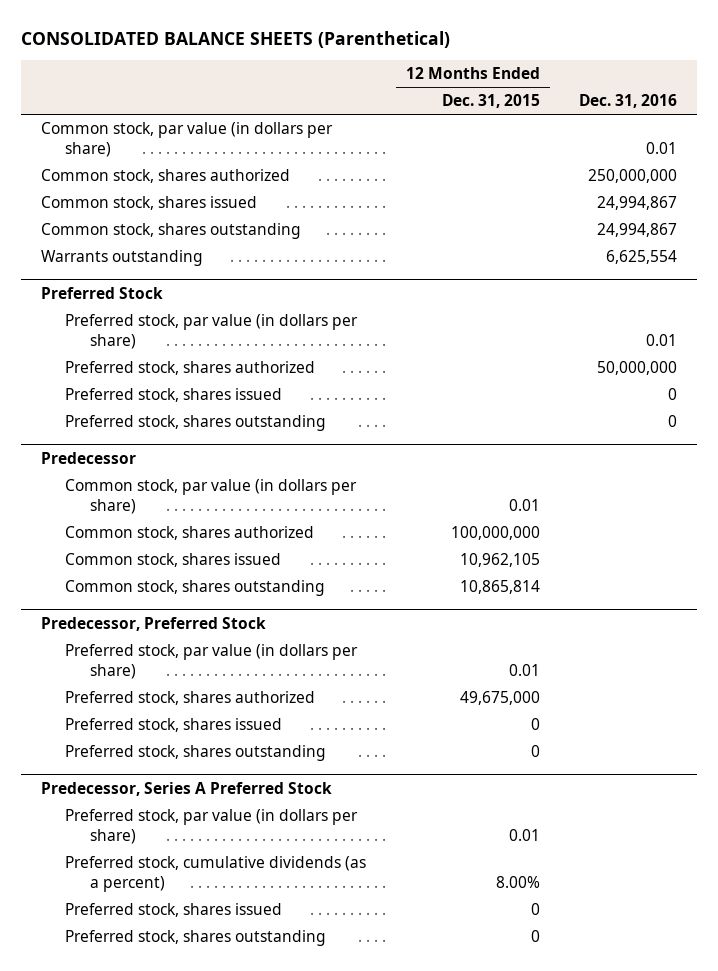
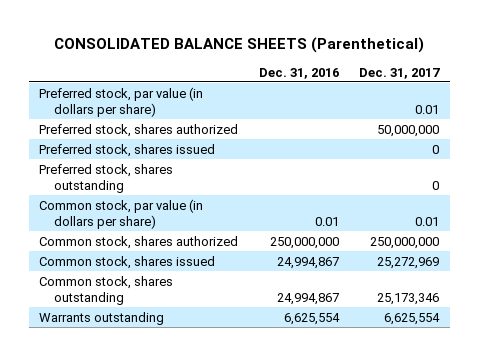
- | 12 Months Ended Dec. 31, 2015 | Dec. 31, 2016
+ | Dec. 31, 2016 | Dec. 31, 2017
+ Preferred stock, par value (in dollars per share) | | 0.01
+ Preferred stock, shares authorized | | 50,000,000
+ Preferred stock, shares issued | | 0
+ Preferred stock, shares outstanding | | 0
- Preferred Stock
- Preferred stock, par value (in dollars per share) | | 0.01
- Preferred stock, shares authorized | | 50,000,000
- Preferred stock, shares issued | | 0
- Preferred stock, shares outstanding | | 0
- Predecessor
- Common stock, par value (in dollars per share) | 0.01 |
- Common stock, shares authorized | 100,000,000 |
- Common stock, shares issued | 10,962,105 |
- Common stock, shares outstanding | 10,865,814 |
- Predecessor, Preferred Stock
- Preferred stock, par value (in dollars per share) | 0.01 |
- Preferred stock, shares authorized | 49,675,000 |
- Preferred stock, shares issued | 0 |
- Preferred stock, shares outstanding | 0 |
- Predecessor, Series A Preferred Stock
- Preferred stock, par value (in dollars per share) | 0.01 |
- Preferred stock, cumulative dividends (as a percent) | 8.00% |
- Preferred stock, shares issued | 0 |
- Preferred stock, shares outstanding | 0 |

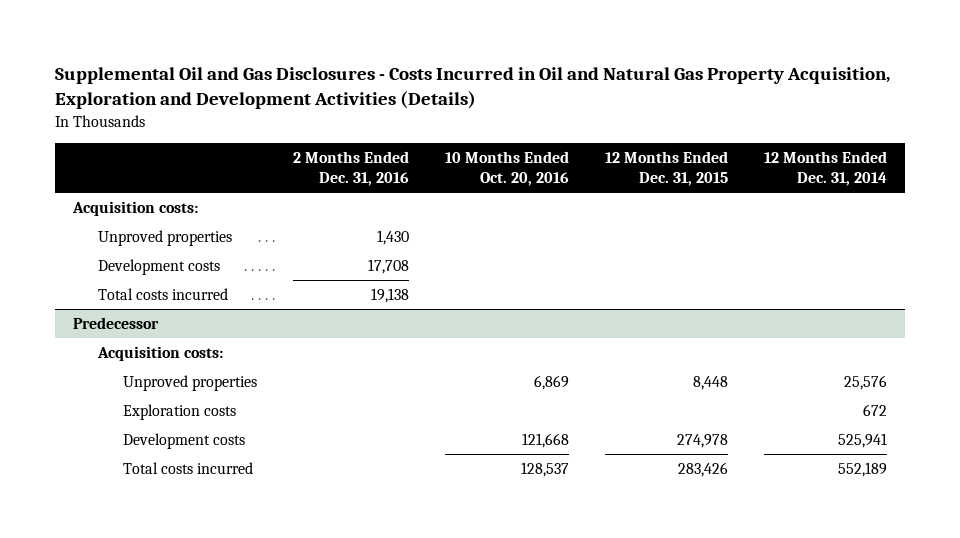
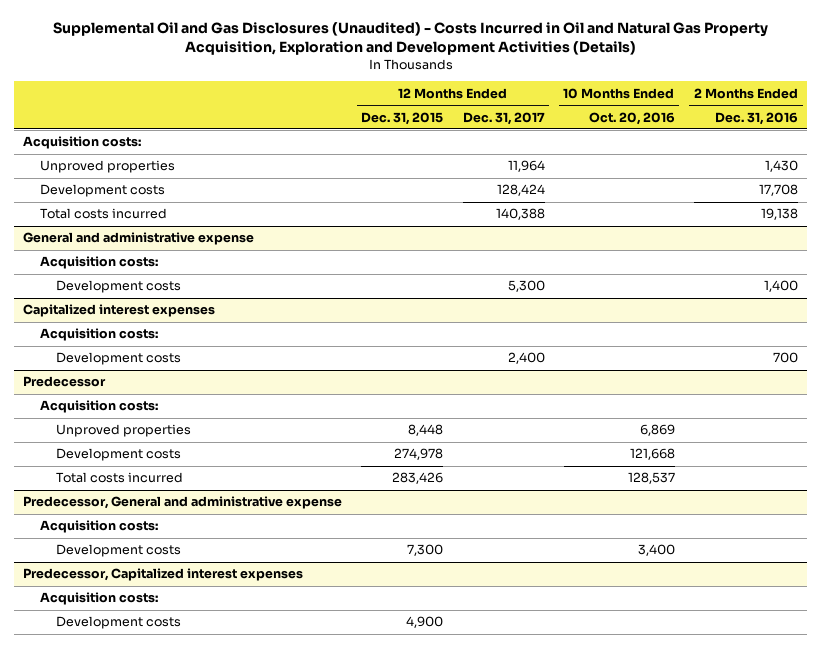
- Supplemental Oil and Gas Disclosures - Costs Incurred in Oil and Natural Gas Property Acquisition, Exploration and Development Activities (Details)
+ Supplemental Oil and Gas Disclosures (Unaudited) - Costs Incurred in Oil and Natural Gas Property Acquisition, Exploration and Development Activities (Details)
- | 2 Months Ended Dec. 31, 2016 | 10 Months Ended Oct. 20, 2016 | 12 Months Ended Dec. 31, 2015 | 12 Months Ended Dec. 31, 2014
+ | 12 Months Ended Dec. 31, 2015 | 12 Months Ended Dec. 31, 2017 | 10 Months Ended Oct. 20, 2016 | 2 Months Ended Dec. 31, 2016
+ General and administrative expense
+ Acquisition costs:
+ Development costs | | 5,300 | | 1,400
+ Capitalized interest expenses
+ Acquisition costs:
+ Development costs | | 2,400 | | 700
@ Predecessor
- Exploration costs | | | | 672
+ Predecessor, General and administrative expense
+ Acquisition costs:
+ Development costs | 7,300 | | 3,400 |
+ Predecessor, Capitalized interest expenses
+ Acquisition costs:
+ Development costs | 4,900 | | |

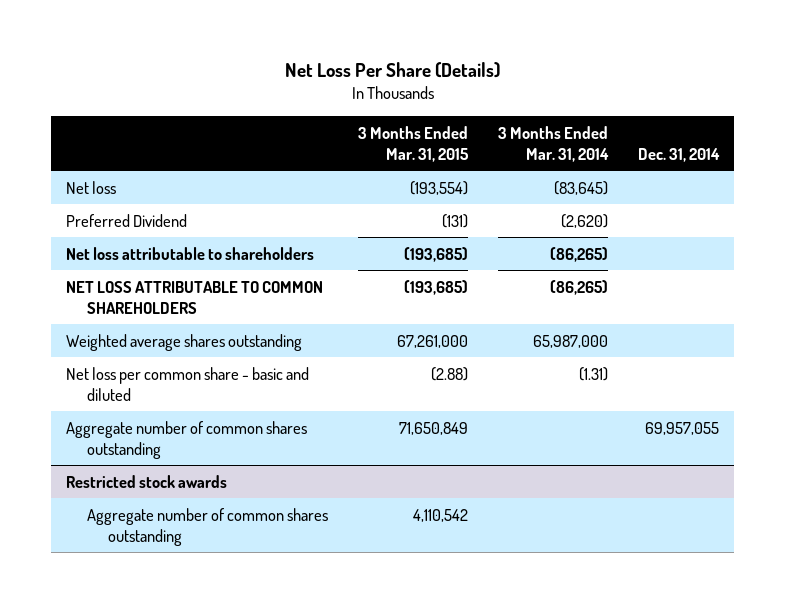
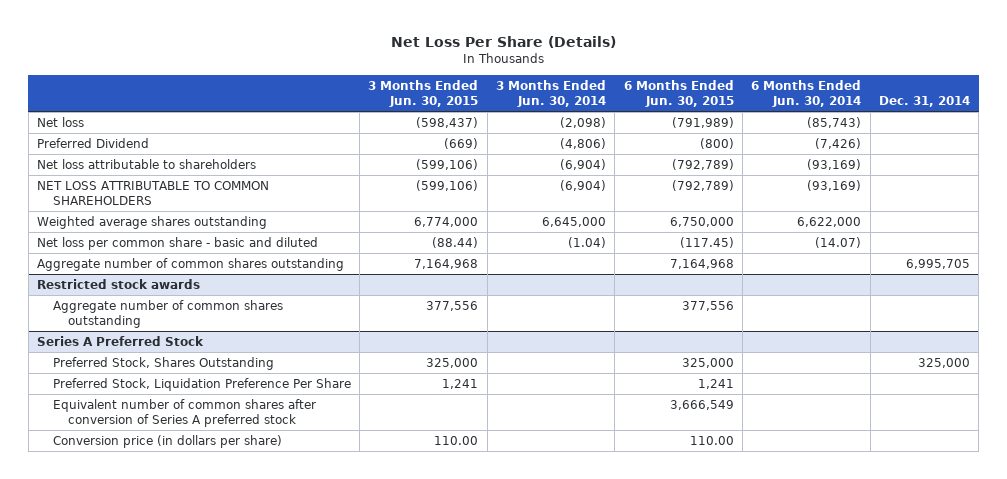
- | 3 Months Ended Mar. 31, 2015 | 3 Months Ended Mar. 31, 2014 | Dec. 31, 2014
+ | 3 Months Ended Jun. 30, 2015 | 3 Months Ended Jun. 30, 2014 | 6 Months Ended Jun. 30, 2015 | 6 Months Ended Jun. 30, 2014 | Dec. 31, 2014
- Aggregate number of common shares outstanding | 71,650,849 | | 69,957,055
+ Aggregate number of common shares outstanding | 7,164,968 | | 7,164,968 | | 6,995,705
+ Series A Preferred Stock
+ Preferred Stock, Shares Outstanding | 325,000 | | 325,000 | | 325,000
+ Preferred Stock, Liquidation Preference Per Share | 1,241 | | 1,241 | |
+ Equivalent number of common shares after conversion of Series A preferred stock | | | 3,666,549 | |
+ Conversion price (in dollars per share) | 110.00 | | 110.00 | |

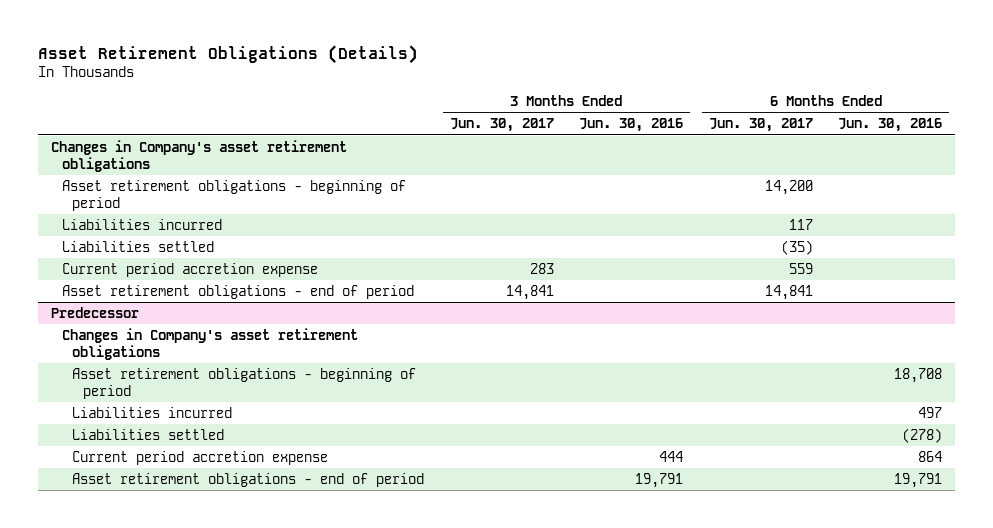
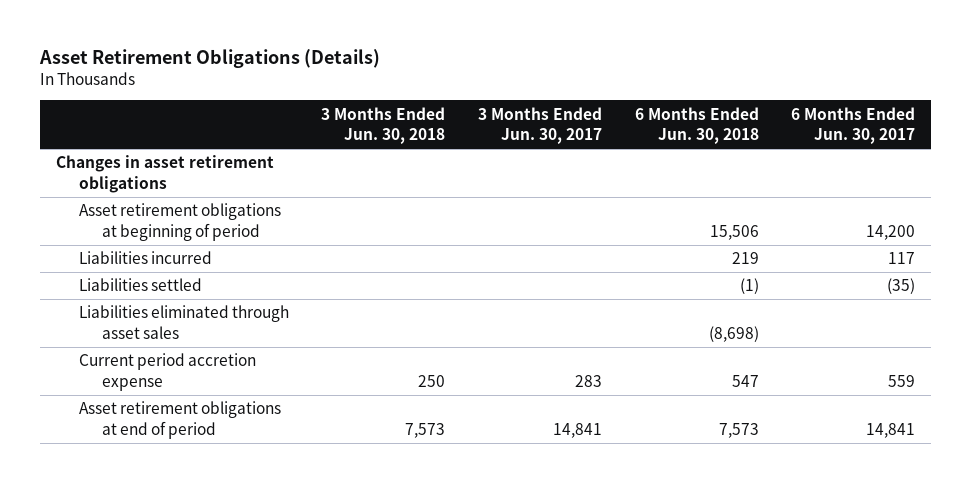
- | 3 Months Ended Jun. 30, 2017 | 3 Months Ended Jun. 30, 2016 | 6 Months Ended Jun. 30, 2017 | 6 Months Ended Jun. 30, 2016
+ | 3 Months Ended Jun. 30, 2018 | 3 Months Ended Jun. 30, 2017 | 6 Months Ended Jun. 30, 2018 | 6 Months Ended Jun. 30, 2017
- Changes in Company's asset retirement obligations
- Asset retirement obligations - beginning of period | | | 14,200 |
+ Changes in asset retirement obligations
+ Asset retirement obligations at beginning of period | | | 15,506 | 14,200
+ Liabilities eliminated through asset sales | | | (8,698) |
- Asset retirement obligations - end of period | 14,841 | | 14,841 |
- Predecessor
- Changes in Company's asset retirement obligations
- Asset retirement obligations - beginning of period | | | | 18,708
- Liabilities incurred | | | | 497
- Liabilities settled | | | | (278)
- Current period accretion expense | | 444 | | 864
- Asset retirement obligations - end of period | | 19,791 | | 19,791
+ Asset retirement obligations at end of period | 7,573 | 14,841 | 7,573 | 14,841

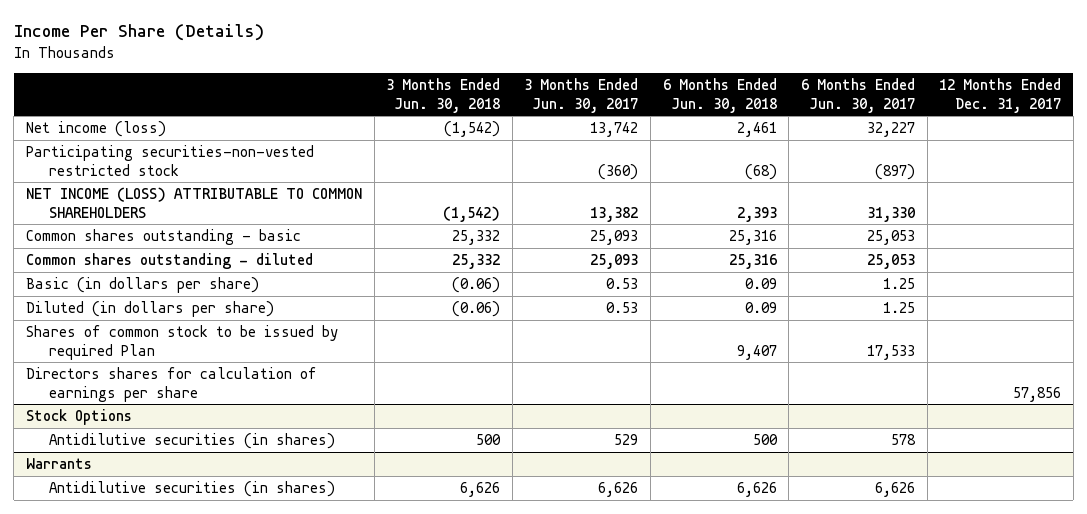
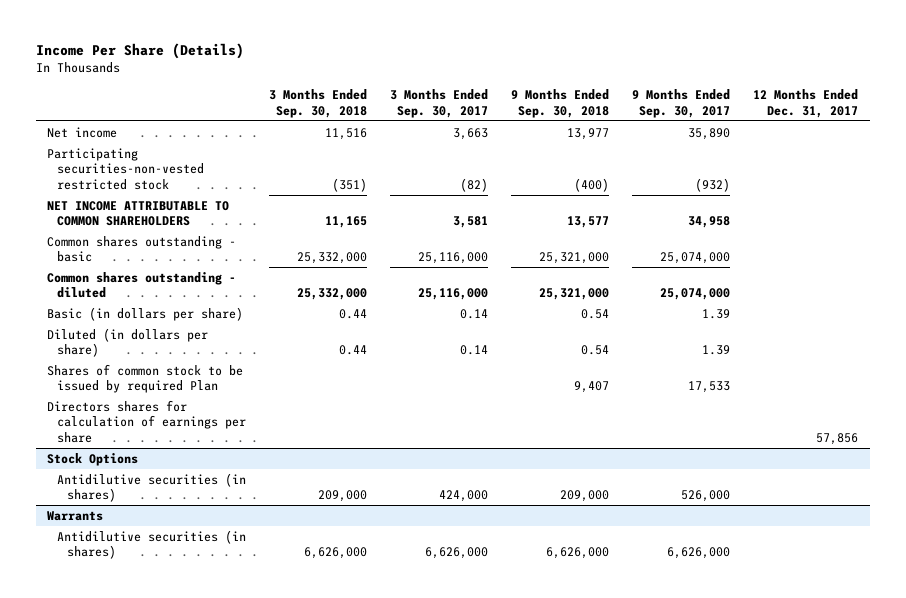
- | 3 Months Ended Jun. 30, 2018 | 3 Months Ended Jun. 30, 2017 | 6 Months Ended Jun. 30, 2018 | 6 Months Ended Jun. 30, 2017 | 12 Months Ended Dec. 31, 2017
+ | 3 Months Ended Sep. 30, 2018 | 3 Months Ended Sep. 30, 2017 | 9 Months Ended Sep. 30, 2018 | 9 Months Ended Sep. 30, 2017 | 12 Months Ended Dec. 31, 2017
- Net income (loss) | (1,542) | 13,742 | 2,461 | 32,227 |
+ Net income | 11,516 | 3,663 | 13,977 | 35,890 |
- NET INCOME (LOSS) ATTRIBUTABLE TO COMMON SHAREHOLDERS | (1,542) | 13,382 | 2,393 | 31,330 |
+ NET INCOME ATTRIBUTABLE TO COMMON SHAREHOLDERS | 11,165 | 3,581 | 13,577 | 34,958 |

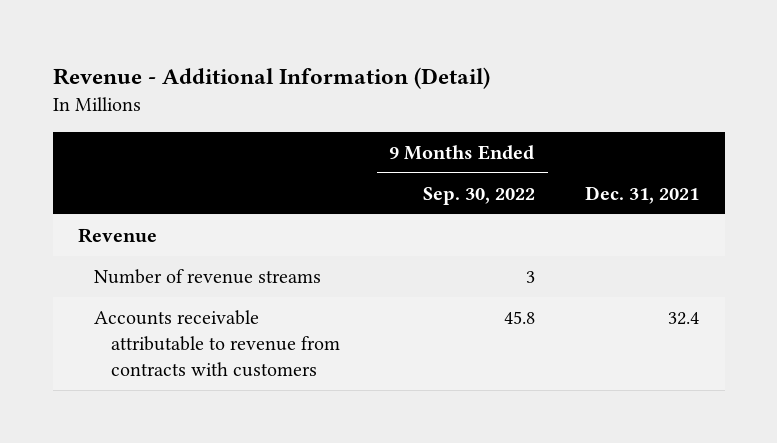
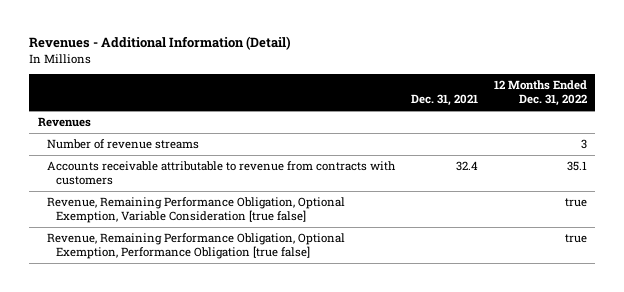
- Revenue - Additional Information (Detail)
+ Revenues - Additional Information (Detail)
- | 9 Months Ended Sep. 30, 2022 | Dec. 31, 2021
+ | Dec. 31, 2021 | 12 Months Ended Dec. 31, 2022
- Revenue
+ Revenues
+ Revenue, Remaining Performance Obligation, Optional Exemption, Variable Consideration [true false] | | true
+ Revenue, Remaining Performance Obligation, Optional Exemption, Performance Obligation [true false] | | true

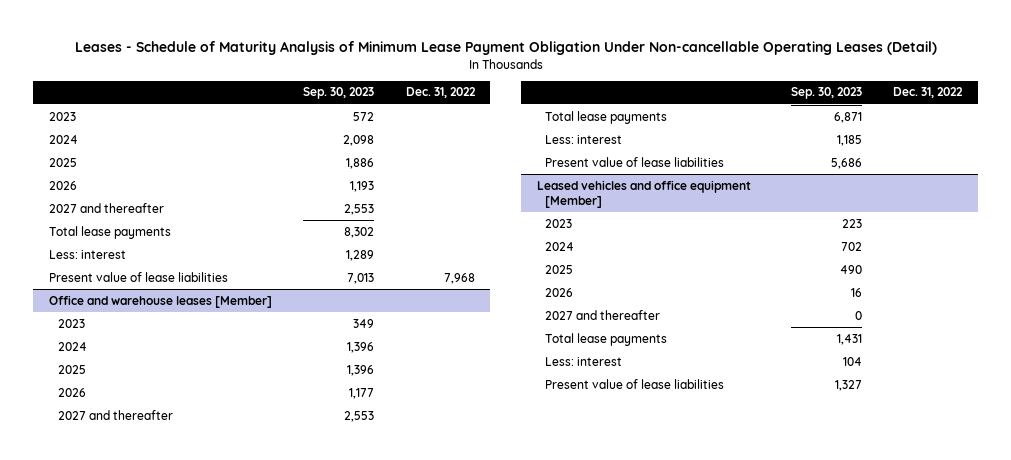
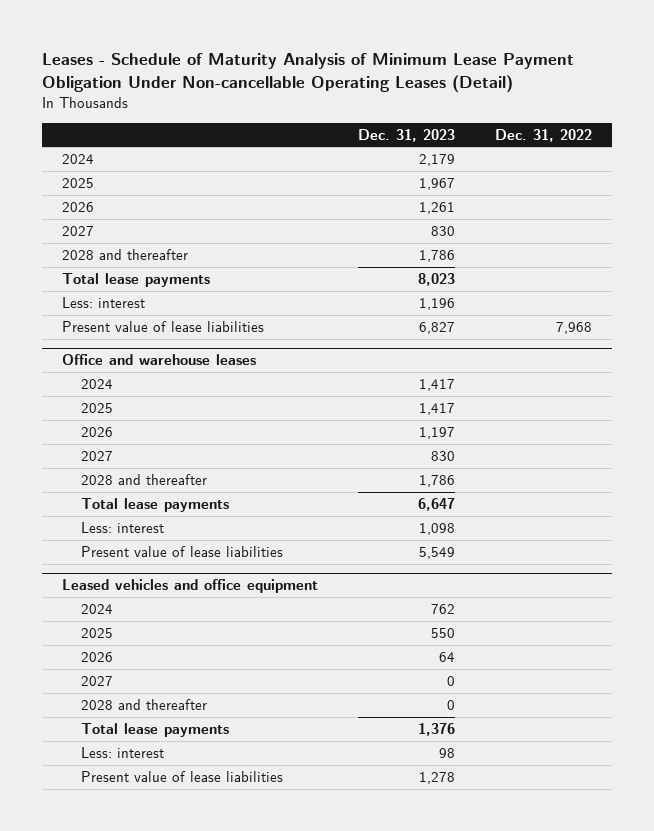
- | Sep. 30, 2023 | Dec. 31, 2022
+ | Dec. 31, 2023 | Dec. 31, 2022
- 2023 | 572 |
- 2027 and thereafter | 2,553 |
+ 2027 | 830 |
+ 2028 and thereafter | 1,786 |
- Office and warehouse leases [Member]
- 2023 | 349 |
+ Office and warehouse leases
- 2027 and thereafter | 2,553 |
+ 2027 | 830 |
+ 2028 and thereafter | 1,786 |
- Leased vehicles and office equipment [Member]
- 2023 | 223 |
+ Leased vehicles and office equipment
- 2027 and thereafter | 0 |
+ 2027 | 0 |
+ 2028 and thereafter | 0 |

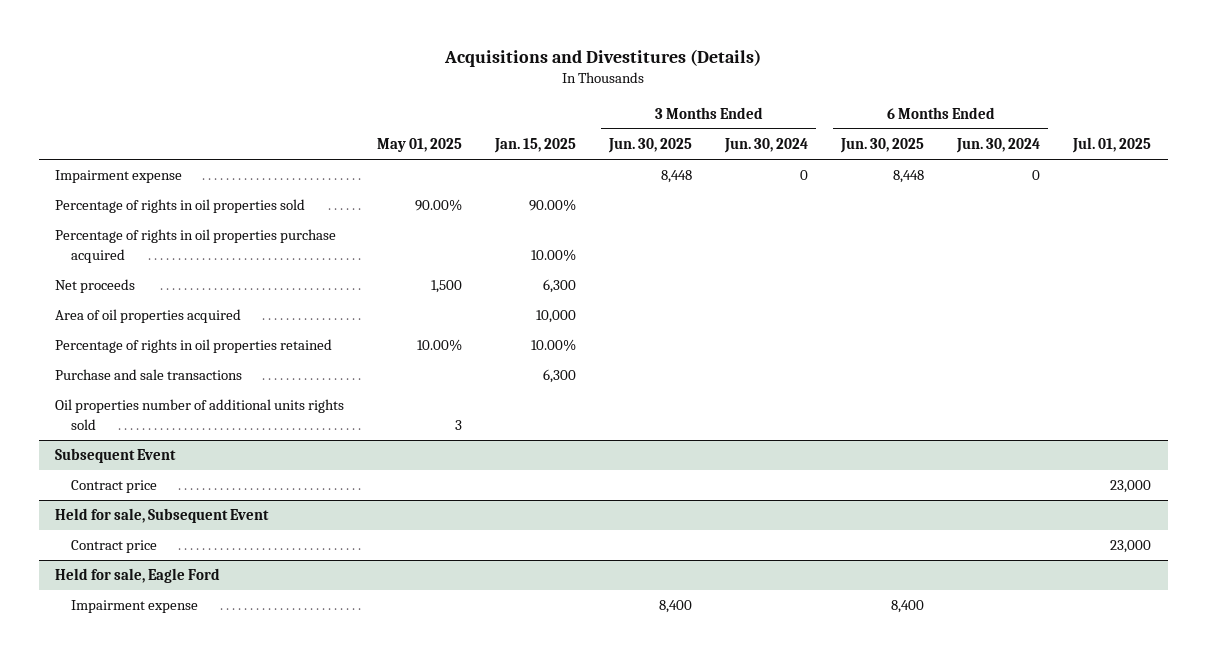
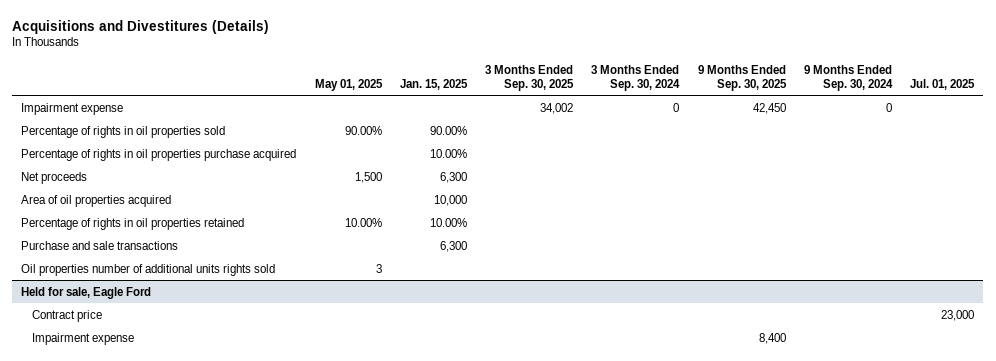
- | May 01, 2025 | Jan. 15, 2025 | 3 Months Ended Jun. 30, 2025 | 3 Months Ended Jun. 30, 2024 | 6 Months Ended Jun. 30, 2025 | 6 Months Ended Jun. 30, 2024 | Jul. 01, 2025
+ | May 01, 2025 | Jan. 15, 2025 | 3 Months Ended Sep. 30, 2025 | 3 Months Ended Sep. 30, 2024 | 9 Months Ended Sep. 30, 2025 | 9 Months Ended Sep. 30, 2024 | Jul. 01, 2025
- Subsequent Event
- Contract price | | | | | | | 23,000
- Held for sale, Subsequent Event
- Contract price | | | | | | | 23,000
@ Held for sale, Eagle Ford
+ Contract price | | | | | | | 23,000

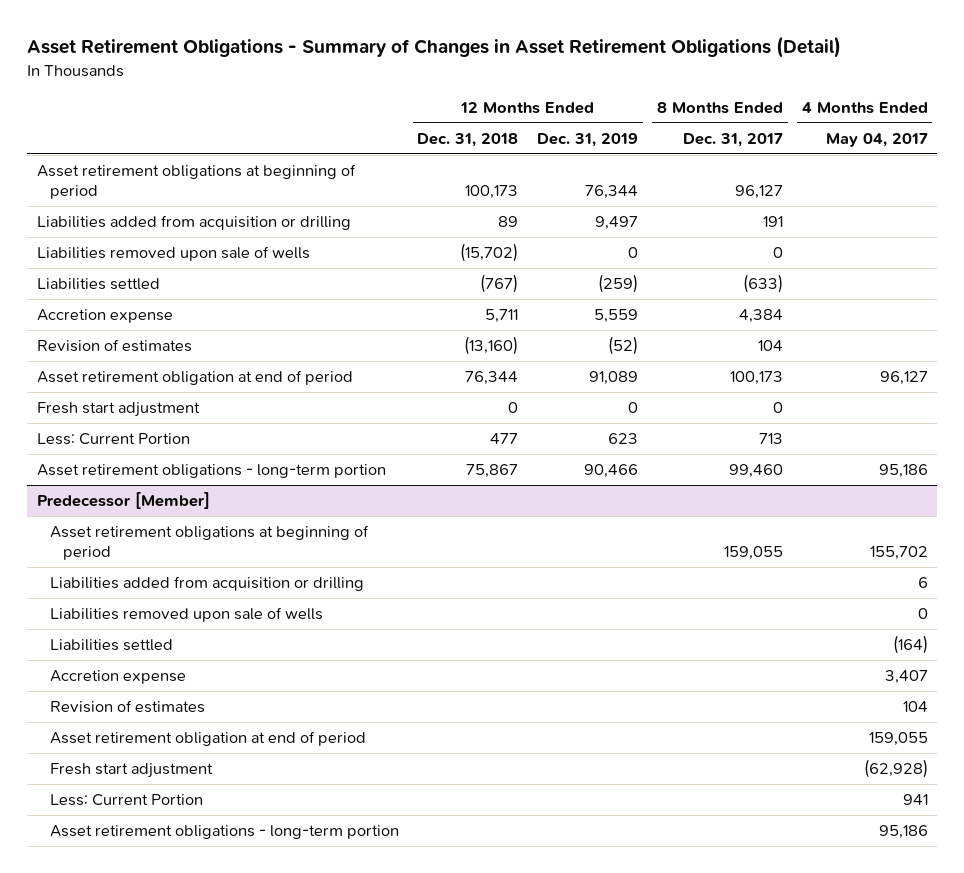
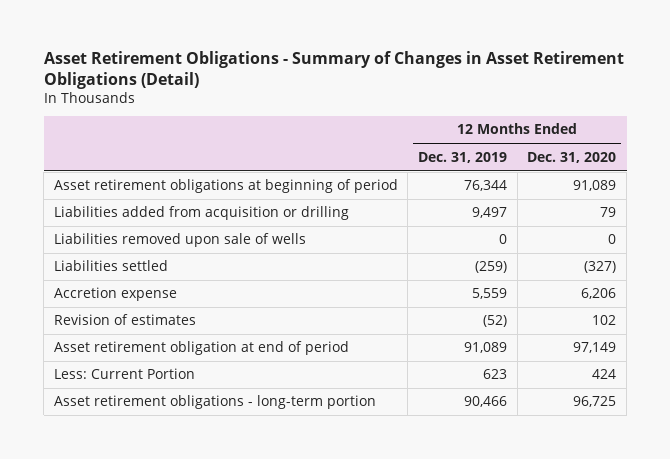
- | 12 Months Ended Dec. 31, 2018 | 12 Months Ended Dec. 31, 2019 | 8 Months Ended Dec. 31, 2017 | 4 Months Ended May 04, 2017
+ | 12 Months Ended Dec. 31, 2019 | 12 Months Ended Dec. 31, 2020
- Fresh start adjustment | 0 | 0 | 0 |
- Predecessor [Member]
- Asset retirement obligations at beginning of period | | | 159,055 | 155,702
- Liabilities added from acquisition or drilling | | | | 6
- Liabilities removed upon sale of wells | | | | 0
- Liabilities settled | | | | (164)
- Accretion expense | | | | 3,407
- Revision of estimates | | | | 104
- Asset retirement obligation at end of period | | | | 159,055
- Fresh start adjustment | | | | (62,928)
- Less: Current Portion | | | | 941
- Asset retirement obligations - long-term portion | | | | 95,186

